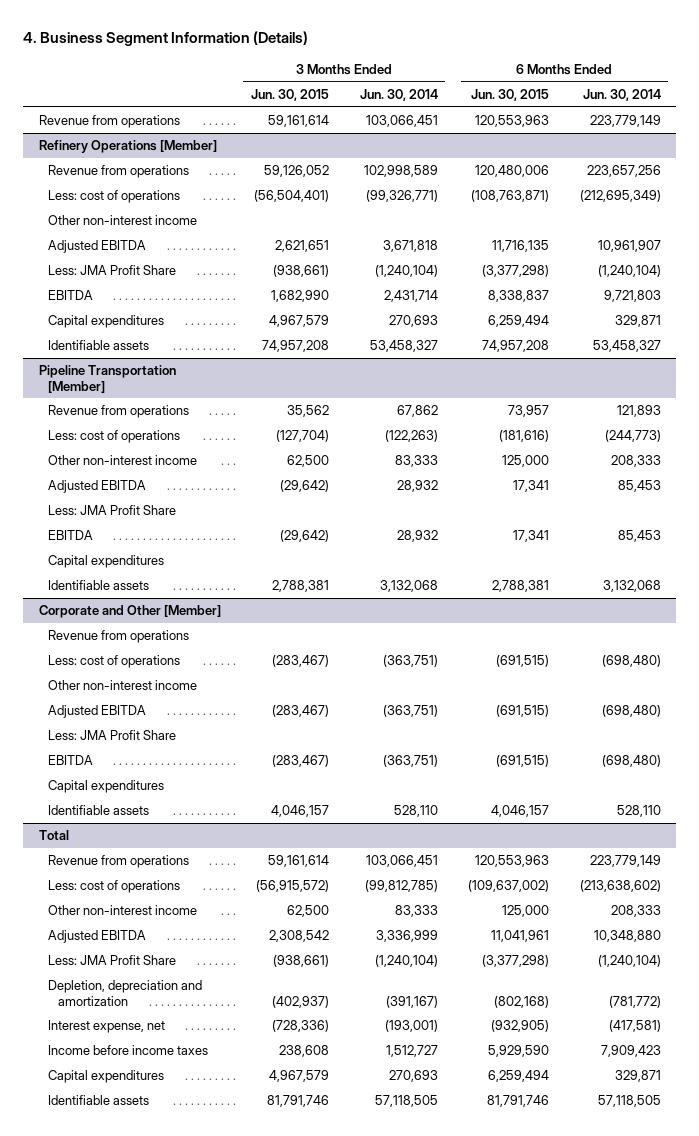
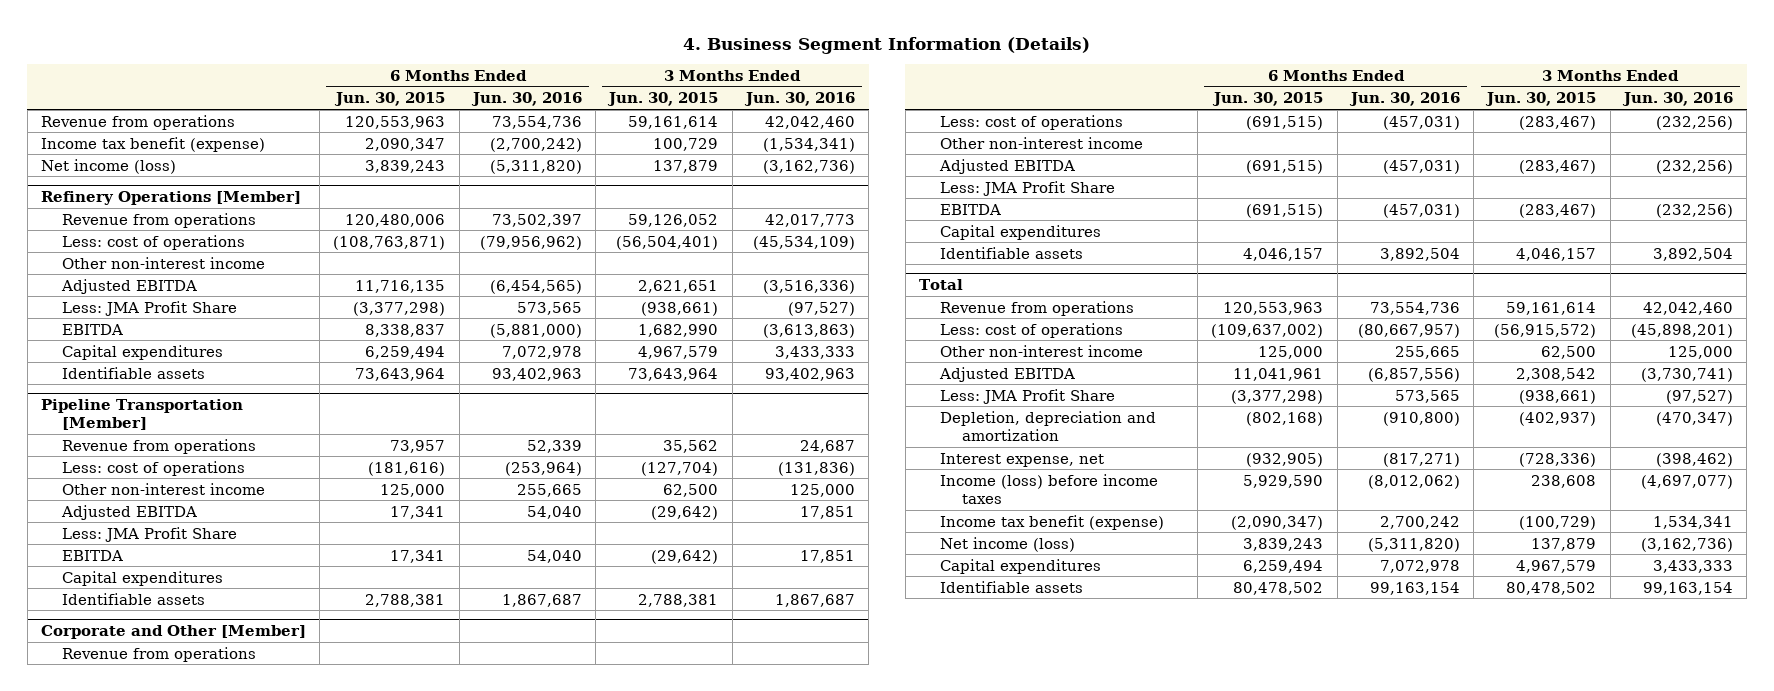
- | 3 Months Ended Jun. 30, 2015 | 3 Months Ended Jun. 30, 2014 | 6 Months Ended Jun. 30, 2015 | 6 Months Ended Jun. 30, 2014
+ | 6 Months Ended Jun. 30, 2015 | 6 Months Ended Jun. 30, 2016 | 3 Months Ended Jun. 30, 2015 | 3 Months Ended Jun. 30, 2016
+ Income tax benefit (expense) | 2,090,347 | (2,700,242) | 100,729 | (1,534,341)
+ Net income (loss) | 3,839,243 | (5,311,820) | 137,879 | (3,162,736)
@ Refinery Operations [Member]
- Identifiable assets | 74,957,208 | 53,458,327 | 74,957,208 | 53,458,327
+ Identifiable assets | 73,643,964 | 93,402,963 | 73,643,964 | 93,402,963
@ Total
- Income before income taxes | 238,608 | 1,512,727 | 5,929,590 | 7,909,423
+ Income (loss) before income taxes | 5,929,590 | (8,012,062) | 238,608 | (4,697,077)
+ Income tax benefit (expense) | (2,090,347) | 2,700,242 | (100,729) | 1,534,341
+ Net income (loss) | 3,839,243 | (5,311,820) | 137,879 | (3,162,736)
- Identifiable assets | 81,791,746 | 57,118,505 | 81,791,746 | 57,118,505
+ Identifiable assets | 80,478,502 | 99,163,154 | 80,478,502 | 99,163,154

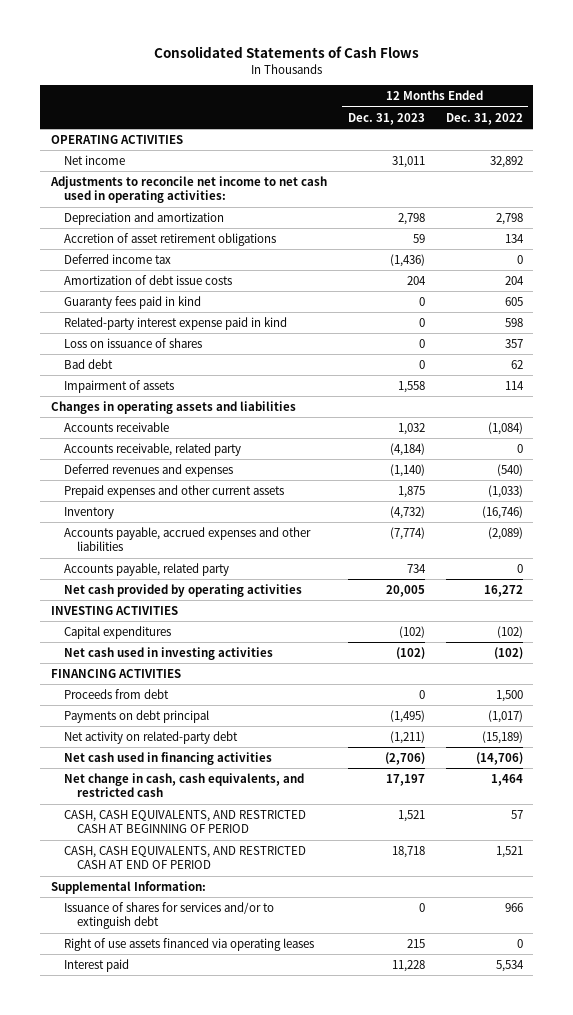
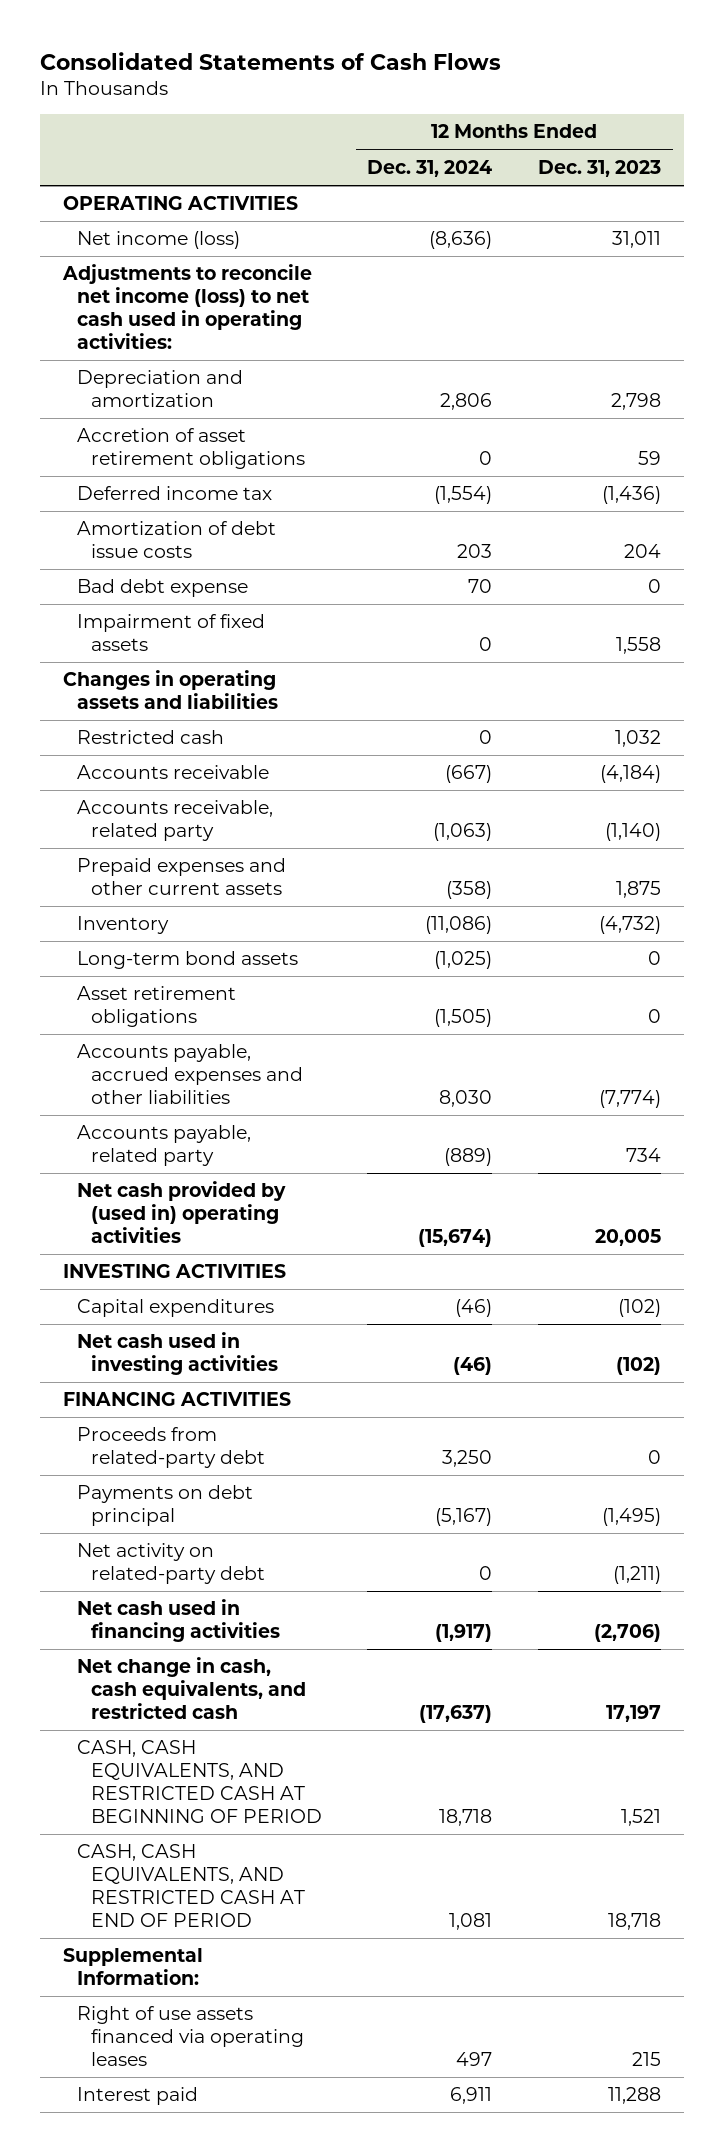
- | 12 Months Ended Dec. 31, 2023 | 12 Months Ended Dec. 31, 2022
+ | 12 Months Ended Dec. 31, 2024 | 12 Months Ended Dec. 31, 2023
- Net income | 31,011 | 32,892
- Adjustments to reconcile net income to net cash used in operating activities:
+ Net income (loss) | (8,636) | 31,011
+ Adjustments to reconcile net income (loss) to net cash used in operating activities:
- Guaranty fees paid in kind | 0 | 605
- Related-party interest expense paid in kind | 0 | 598
- Loss on issuance of shares | 0 | 357
- Bad debt | 0 | 62
- Impairment of assets | 1,558 | 114
+ Bad debt expense | 70 | 0
+ Impairment of fixed assets | 0 | 1,558
- Accounts receivable | 1,032 | (1,084)
- Accounts receivable, related party | (4,184) | 0
- Deferred revenues and expenses | (1,140) | (540)
+ Restricted cash | 0 | 1,032
+ Accounts receivable | (667) | (4,184)
+ Accounts receivable, related party | (1,063) | (1,140)
+ Long-term bond assets | (1,025) | 0
+ Asset retirement obligations | (1,505) | 0
- Net cash provided by operating activities | 20,005 | 16,272
+ Net cash provided by (used in) operating activities | (15,674) | 20,005
- Proceeds from debt | 0 | 1,500
+ Proceeds from related-party debt | 3,250 | 0
- Issuance of shares for services and/or to extinguish debt | 0 | 966
- Interest paid | 11,228 | 5,534
+ Interest paid | 6,911 | 11,288

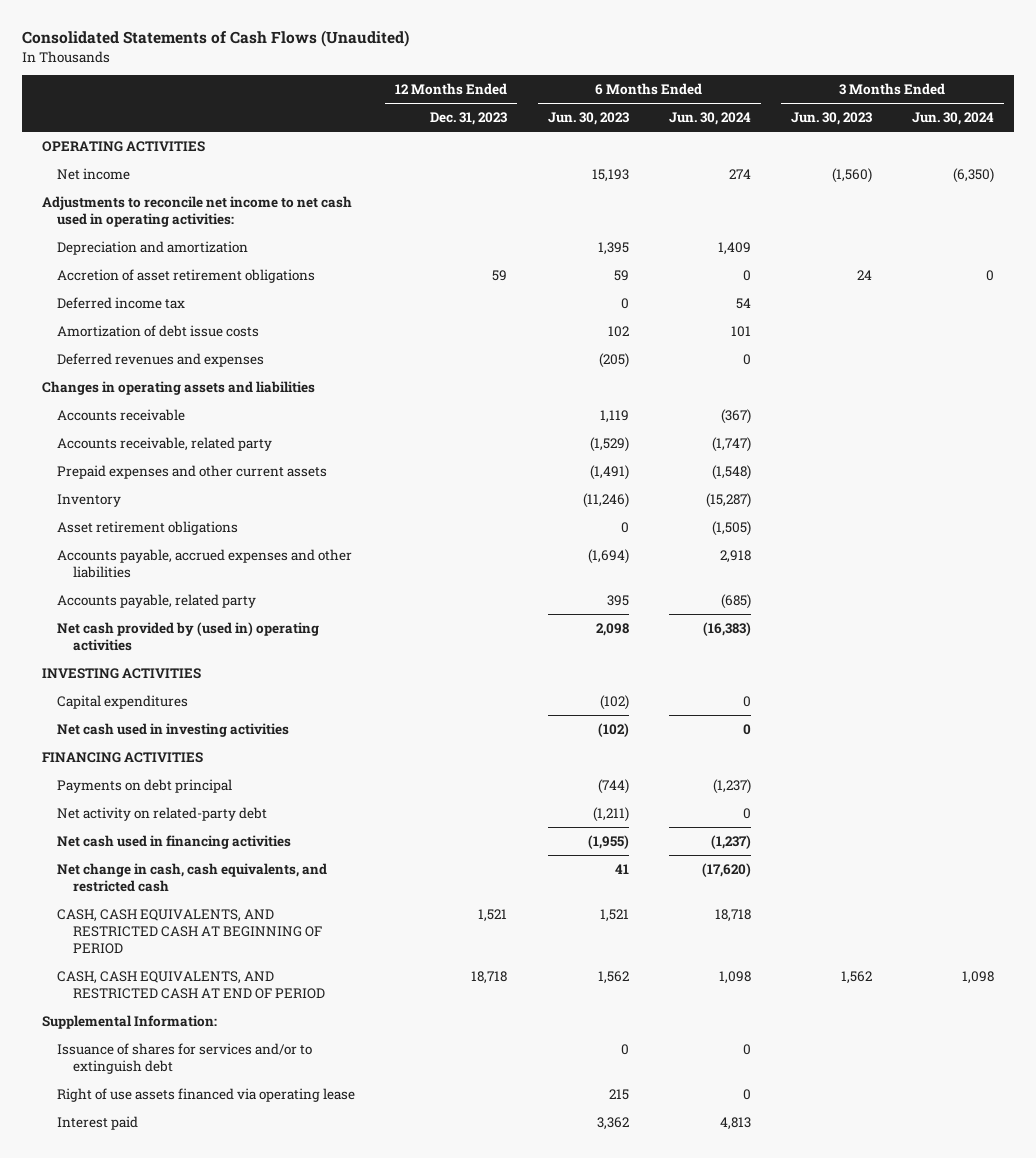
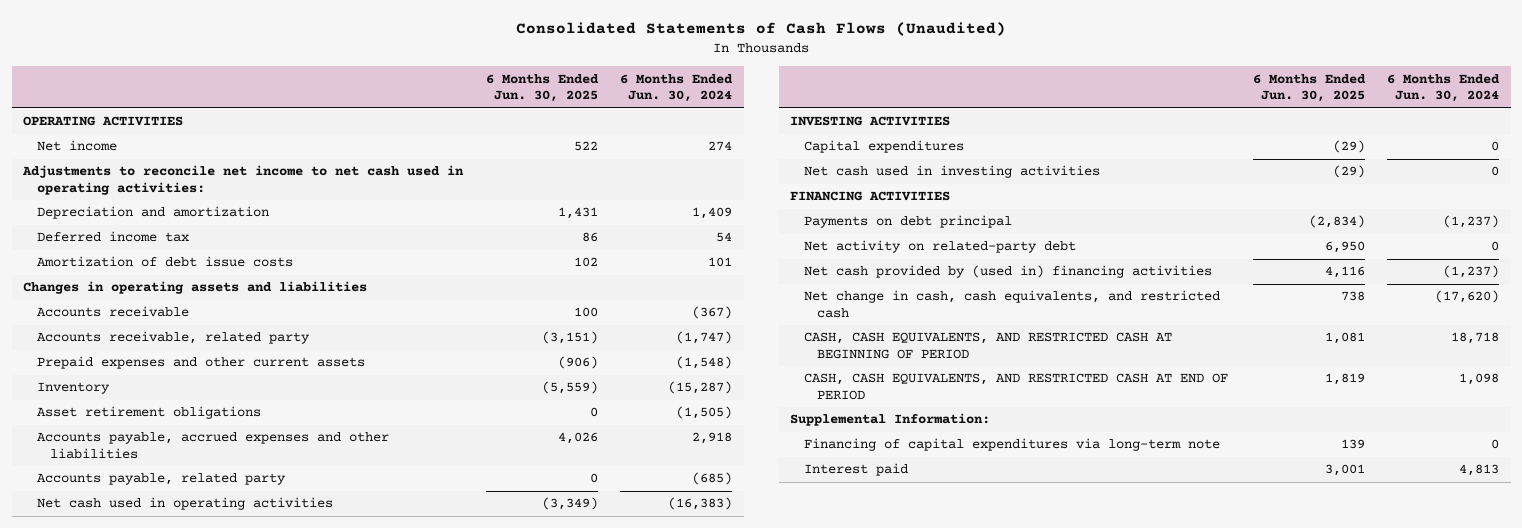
- | 12 Months Ended Dec. 31, 2023 | 6 Months Ended Jun. 30, 2023 | 6 Months Ended Jun. 30, 2024 | 3 Months Ended Jun. 30, 2023 | 3 Months Ended Jun. 30, 2024
+ | 6 Months Ended Jun. 30, 2025 | 6 Months Ended Jun. 30, 2024
- Accretion of asset retirement obligations | 59 | 59 | 0 | 24 | 0
- Deferred revenues and expenses | | (205) | 0 | |
- Net cash provided by (used in) operating activities | | 2,098 | (16,383) | |
+ Net cash used in operating activities | (3,349) | (16,383)
- Net cash used in financing activities | | (1,955) | (1,237) | |
+ Net cash provided by (used in) financing activities | 4,116 | (1,237)
- Issuance of shares for services and/or to extinguish debt | | 0 | 0 | |
- Right of use assets financed via operating lease | | 215 | 0 | |
+ Financing of capital expenditures via long-term note | 139 | 0

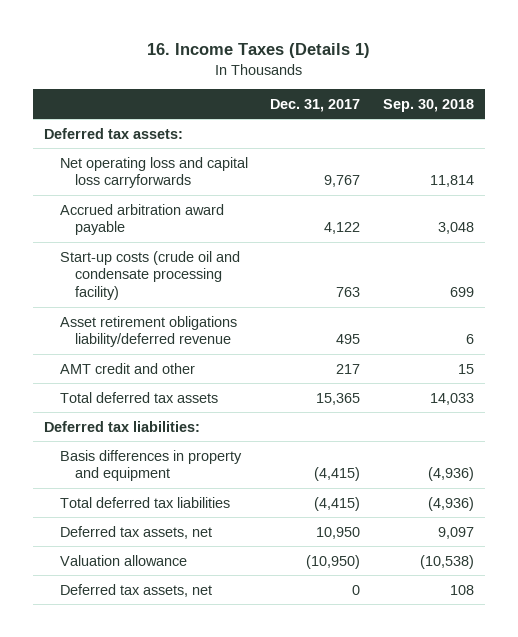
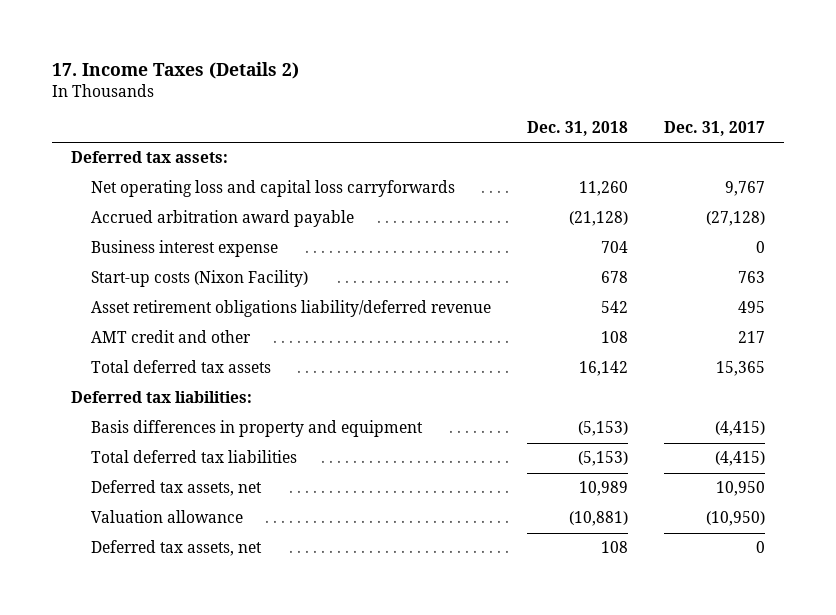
- 16. Income Taxes (Details 1)
+ 17. Income Taxes (Details 2)
- | Dec. 31, 2017 | Sep. 30, 2018
+ | Dec. 31, 2018 | Dec. 31, 2017
- Accrued arbitration award payable | 4,122 | 3,048
- Start-up costs (crude oil and condensate processing facility) | 763 | 699
+ Accrued arbitration award payable | (21,128) | (27,128)
+ Business interest expense | 704 | 0
+ Start-up costs (Nixon Facility) | 678 | 763

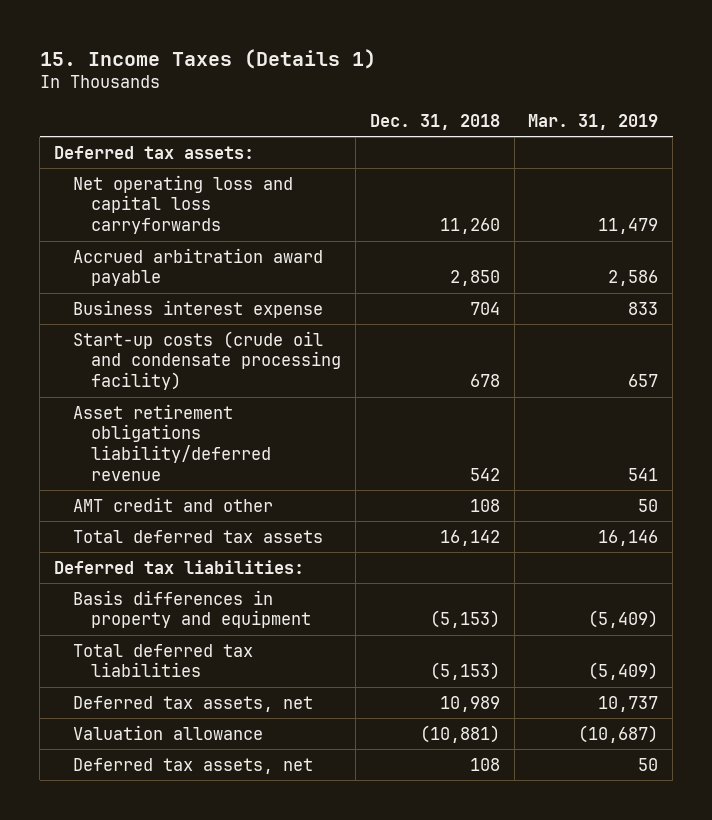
- 17. Income Taxes (Details 2)
+ 15. Income Taxes (Details 1)
- | Dec. 31, 2018 | Dec. 31, 2017
+ | Dec. 31, 2018 | Mar. 31, 2019
- Accrued arbitration award payable | (21,128) | (27,128)
+ Accrued arbitration award payable | 2,850 | 2,586
- Start-up costs (Nixon Facility) | 678 | 763
+ Start-up costs (crude oil and condensate processing facility) | 678 | 657

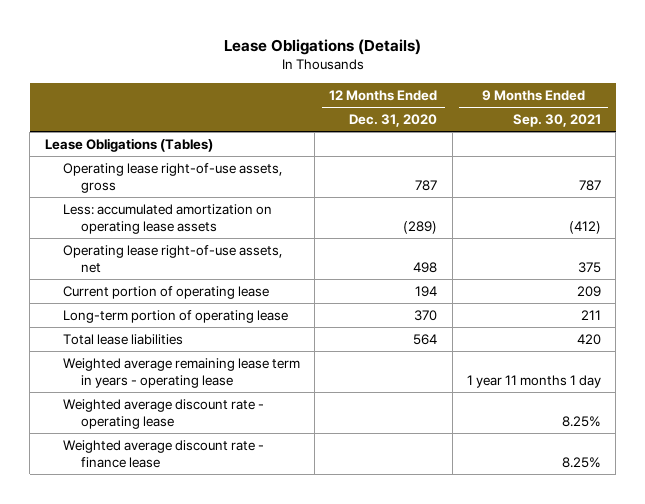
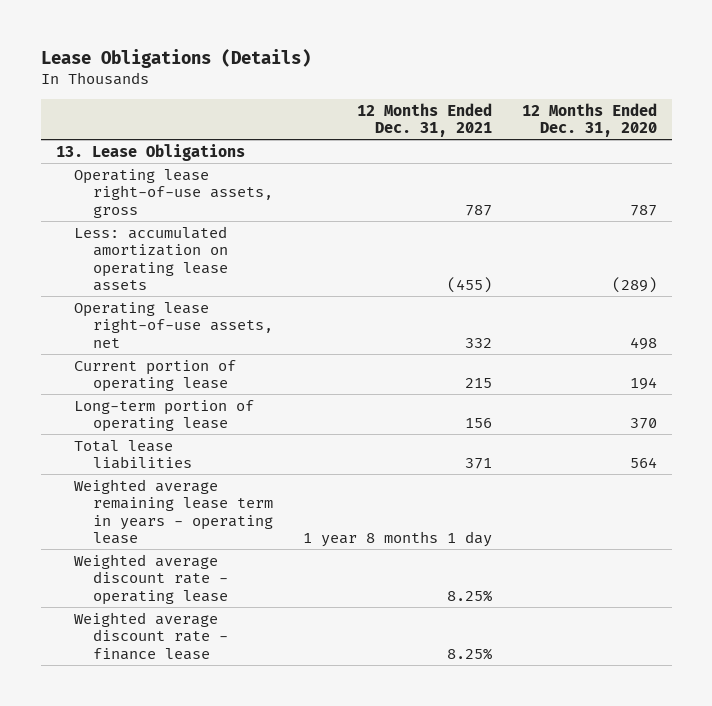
- | 12 Months Ended Dec. 31, 2020 | 9 Months Ended Sep. 30, 2021
+ | 12 Months Ended Dec. 31, 2021 | 12 Months Ended Dec. 31, 2020
- Lease Obligations (Tables)
+ 13. Lease Obligations

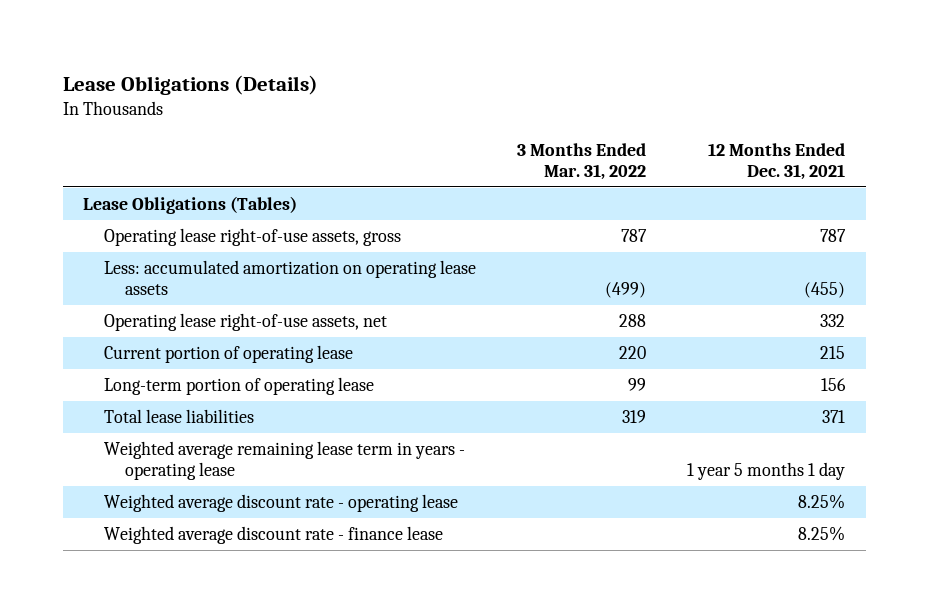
- | 12 Months Ended Dec. 31, 2021 | 12 Months Ended Dec. 31, 2020
+ | 3 Months Ended Mar. 31, 2022 | 12 Months Ended Dec. 31, 2021
- 13. Lease Obligations
+ Lease Obligations (Tables)
- Weighted average remaining lease term in years - operating lease | 1 year 8 months 1 day |
+ Weighted average remaining lease term in years - operating lease | | 1 year 5 months 1 day

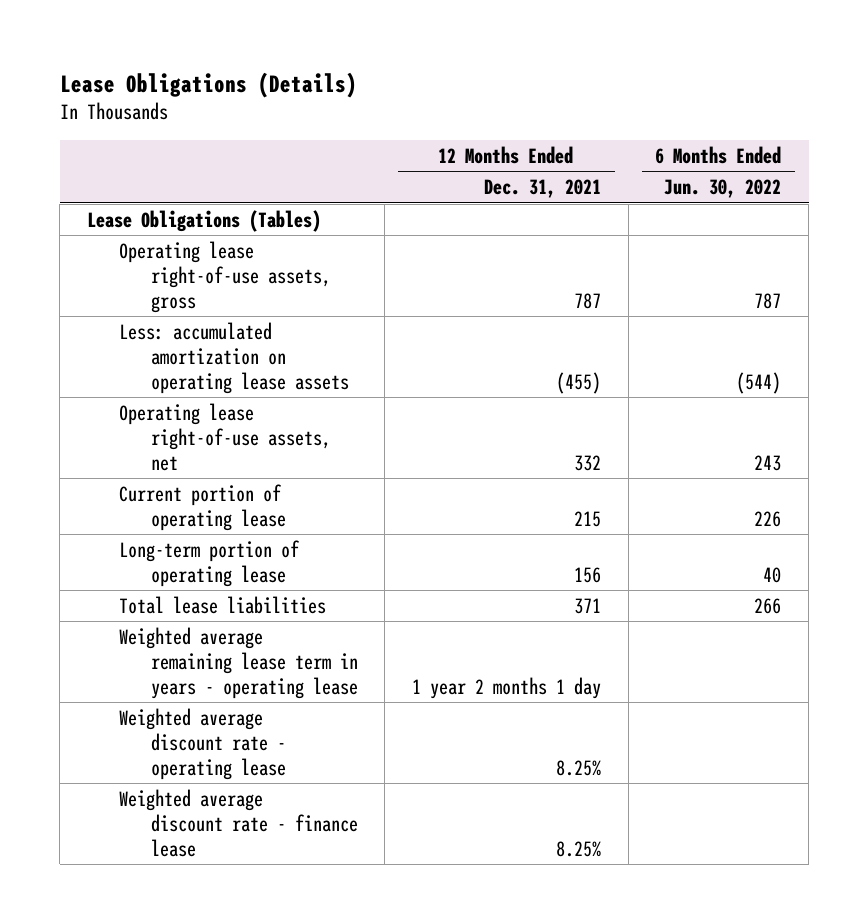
- | 3 Months Ended Mar. 31, 2022 | 12 Months Ended Dec. 31, 2021
+ | 12 Months Ended Dec. 31, 2021 | 6 Months Ended Jun. 30, 2022
- Weighted average remaining lease term in years - operating lease | | 1 year 5 months 1 day
+ Weighted average remaining lease term in years - operating lease | 1 year 2 months 1 day |

